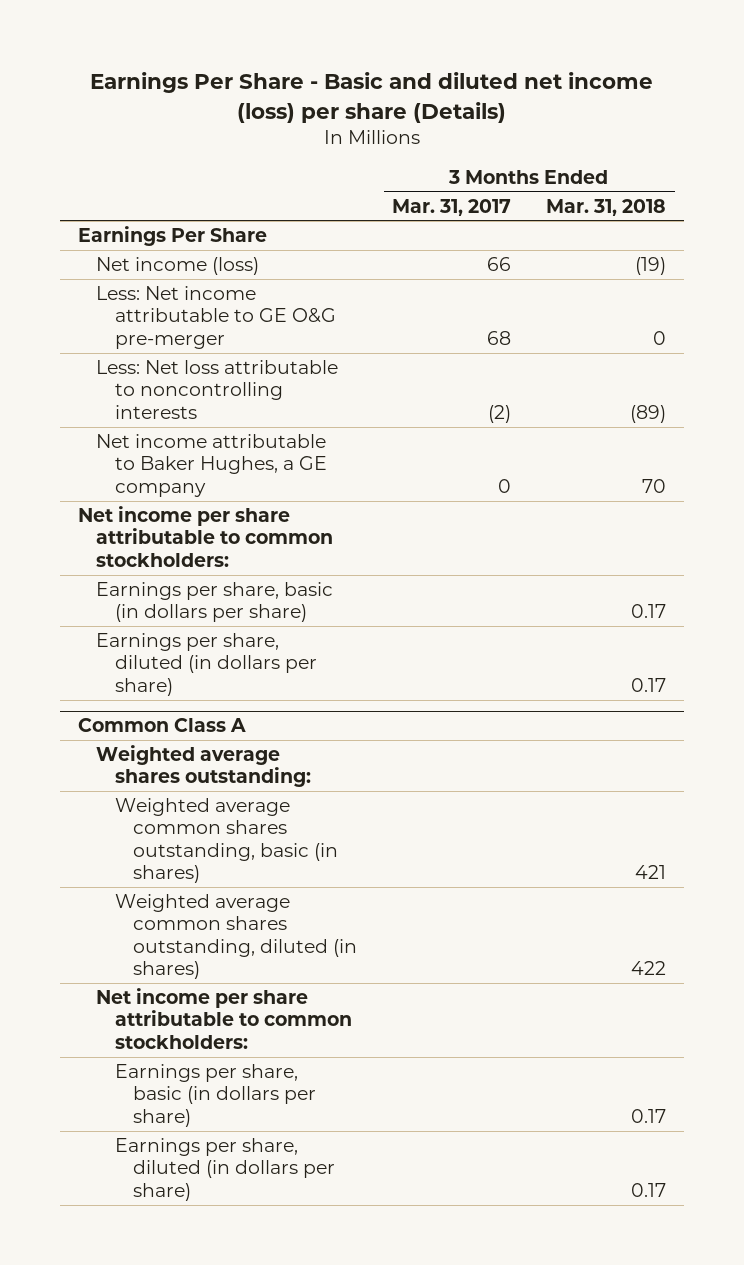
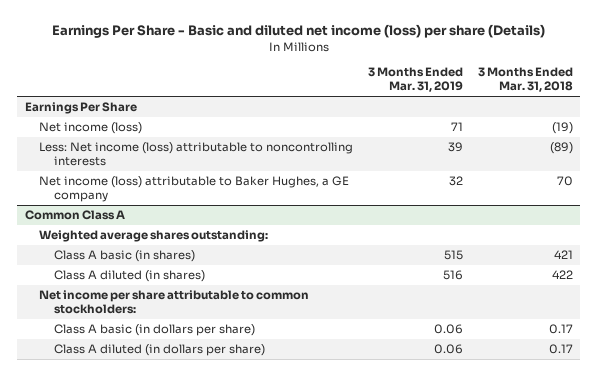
- | 3 Months Ended Mar. 31, 2017 | 3 Months Ended Mar. 31, 2018
+ | 3 Months Ended Mar. 31, 2019 | 3 Months Ended Mar. 31, 2018
- Less: Net income attributable to GE O&G pre-merger | 68 | 0
- Less: Net loss attributable to noncontrolling interests | (2) | (89)
- Net income attributable to Baker Hughes, a GE company | 0 | 70
- Net income per share attributable to common stockholders:
- Earnings per share, basic (in dollars per share) | | 0.17
- Earnings per share, diluted (in dollars per share) | | 0.17
+ Less: Net income (loss) attributable to noncontrolling interests | 39 | (89)
+ Net income (loss) attributable to Baker Hughes, a GE company | 32 | 70
@ Common Class A
- Weighted average common shares outstanding, basic (in shares) | | 421
- Weighted average common shares outstanding, diluted (in shares) | | 422
+ Class A basic (in shares) | 515 | 421
+ Class A diluted (in shares) | 516 | 422
- Earnings per share, basic (in dollars per share) | | 0.17
- Earnings per share, diluted (in dollars per share) | | 0.17
+ Class A basic (in dollars per share) | 0.06 | 0.17
+ Class A diluted (in dollars per share) | 0.06 | 0.17

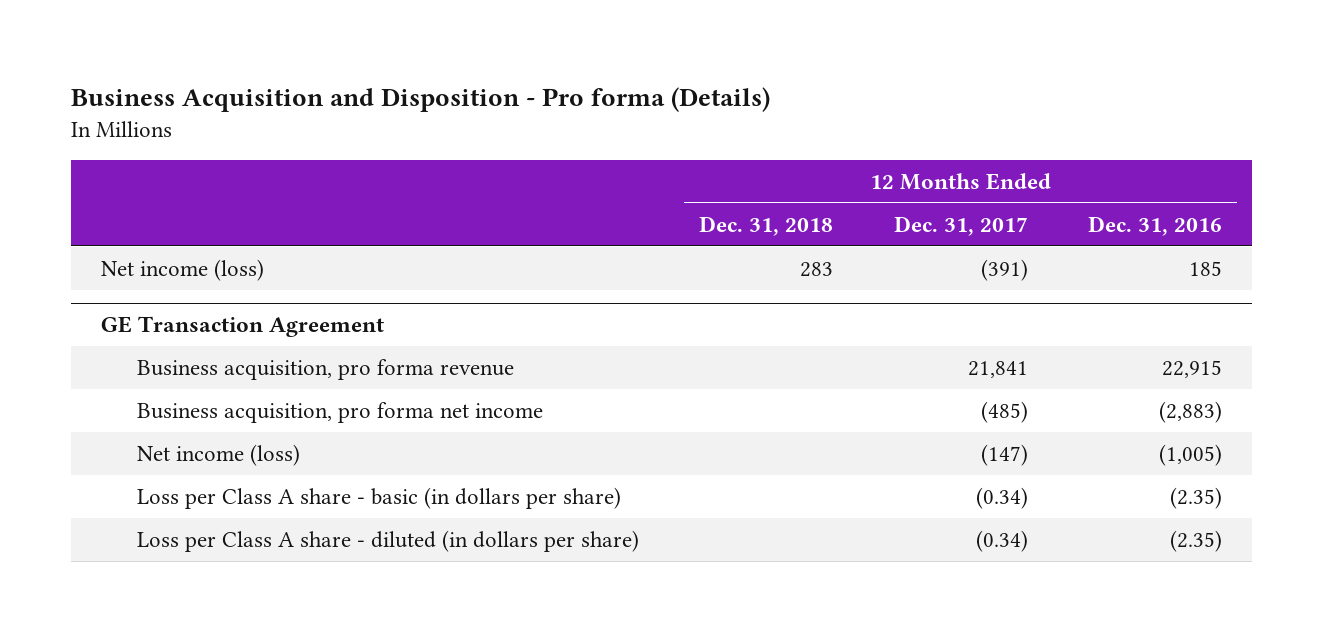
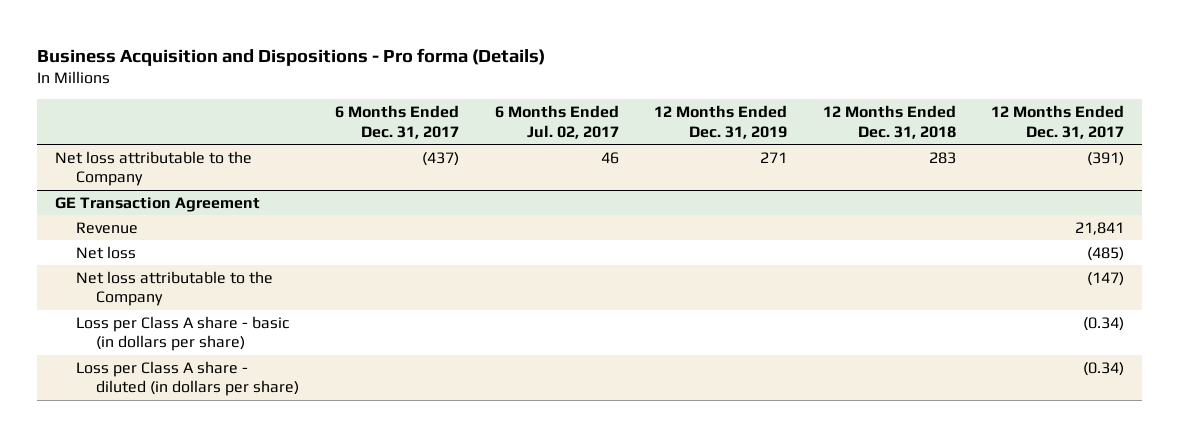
- Business Acquisition and Disposition - Pro forma (Details)
+ Business Acquisition and Dispositions - Pro forma (Details)
- | 12 Months Ended Dec. 31, 2018 | 12 Months Ended Dec. 31, 2017 | 12 Months Ended Dec. 31, 2016
+ | 6 Months Ended Dec. 31, 2017 | 6 Months Ended Jul. 02, 2017 | 12 Months Ended Dec. 31, 2019 | 12 Months Ended Dec. 31, 2018 | 12 Months Ended Dec. 31, 2017
- Net income (loss) | 283 | (391) | 185
+ Net loss attributable to the Company | (437) | 46 | 271 | 283 | (391)
@ GE Transaction Agreement
- Business acquisition, pro forma revenue | | 21,841 | 22,915
- Business acquisition, pro forma net income | | (485) | (2,883)
- Net income (loss) | | (147) | (1,005)
+ Revenue | | | | | 21,841
+ Net loss | | | | | (485)
+ Net loss attributable to the Company | | | | | (147)

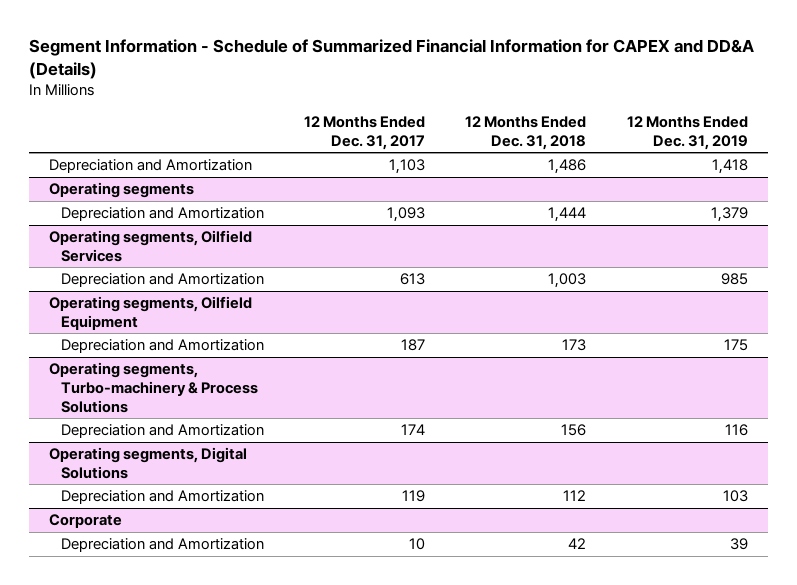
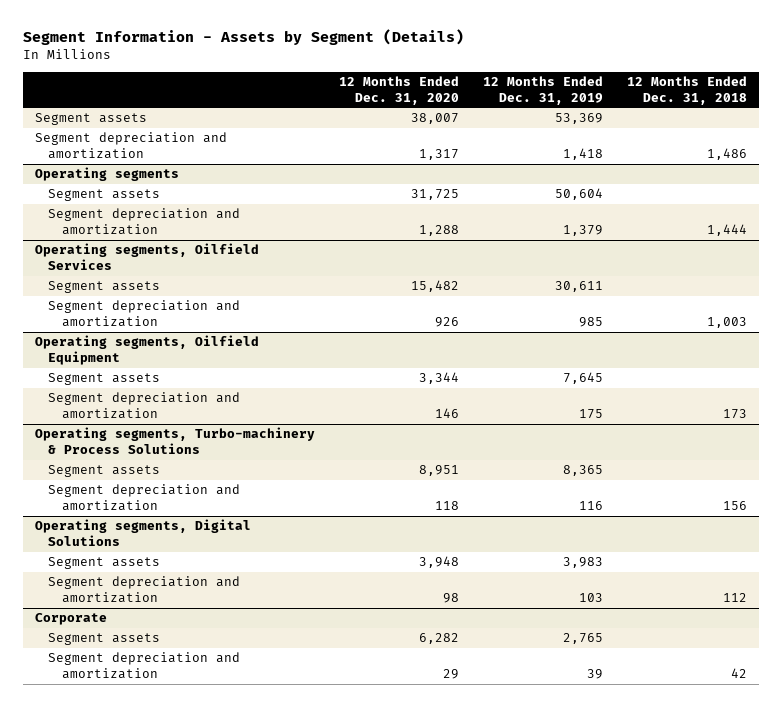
- Segment Information - Schedule of Summarized Financial Information for CAPEX and DD&A (Details)
+ Segment Information - Assets by Segment (Details)
- | 12 Months Ended Dec. 31, 2017 | 12 Months Ended Dec. 31, 2018 | 12 Months Ended Dec. 31, 2019
+ | 12 Months Ended Dec. 31, 2020 | 12 Months Ended Dec. 31, 2019 | 12 Months Ended Dec. 31, 2018
- Depreciation and Amortization | 1,103 | 1,486 | 1,418
+ Segment assets | 38,007 | 53,369 |
+ Segment depreciation and amortization | 1,317 | 1,418 | 1,486
@ Operating segments
- Depreciation and Amortization | 1,093 | 1,444 | 1,379
+ Segment assets | 31,725 | 50,604 |
+ Segment depreciation and amortization | 1,288 | 1,379 | 1,444
@ Operating segments, Oilfield Services
- Depreciation and Amortization | 613 | 1,003 | 985
+ Segment assets | 15,482 | 30,611 |
+ Segment depreciation and amortization | 926 | 985 | 1,003
@ Operating segments, Oilfield Equipment
- Depreciation and Amortization | 187 | 173 | 175
+ Segment assets | 3,344 | 7,645 |
+ Segment depreciation and amortization | 146 | 175 | 173
@ Operating segments, Turbo-machinery & Process Solutions
- Depreciation and Amortization | 174 | 156 | 116
+ Segment assets | 8,951 | 8,365 |
+ Segment depreciation and amortization | 118 | 116 | 156
@ Operating segments, Digital Solutions
- Depreciation and Amortization | 119 | 112 | 103
+ Segment assets | 3,948 | 3,983 |
+ Segment depreciation and amortization | 98 | 103 | 112
@ Corporate
- Depreciation and Amortization | 10 | 42 | 39
+ Segment assets | 6,282 | 2,765 |
+ Segment depreciation and amortization | 29 | 39 | 42

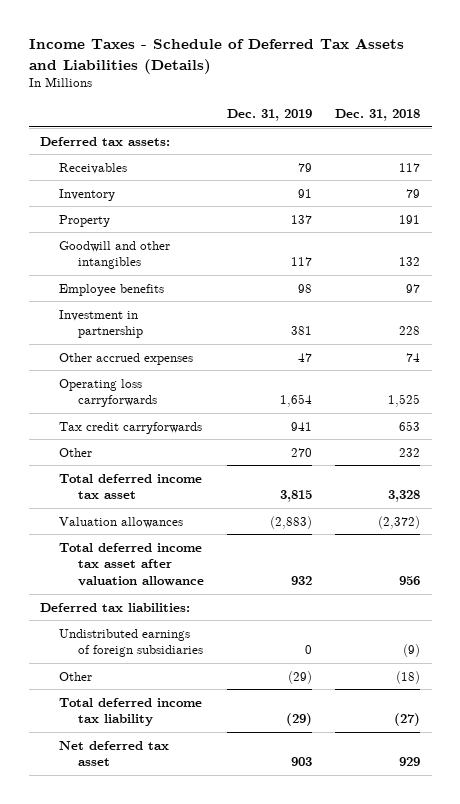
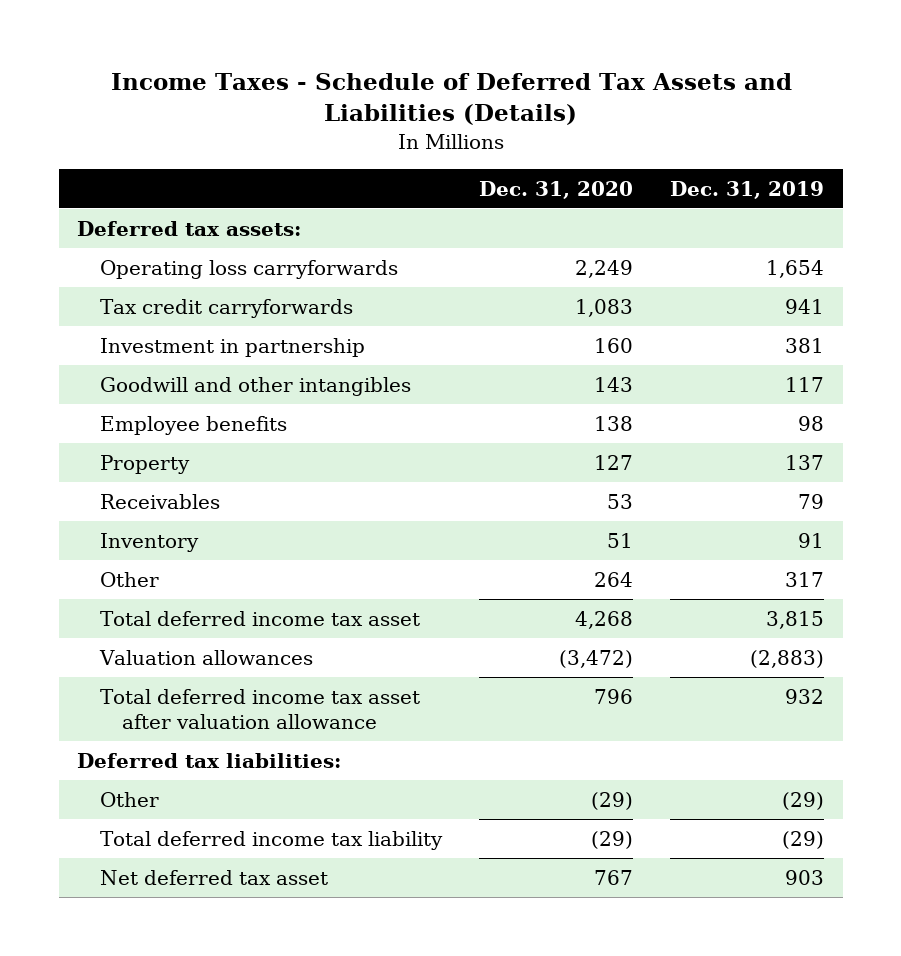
- | Dec. 31, 2019 | Dec. 31, 2018
+ | Dec. 31, 2020 | Dec. 31, 2019
- Other accrued expenses | 47 | 74
- Other | 270 | 232
moved down: Investment in partnership | 160 | 381
moved down: Goodwill and other intangibles | 143 | 117
moved down: Employee benefits | 138 | 98
moved down: Property | 127 | 137
moved down: Receivables | 53 | 79
moved down: Inventory | 51 | 91
+ Other | 264 | 317
- Undistributed earnings of foreign subsidiaries | 0 | (9)

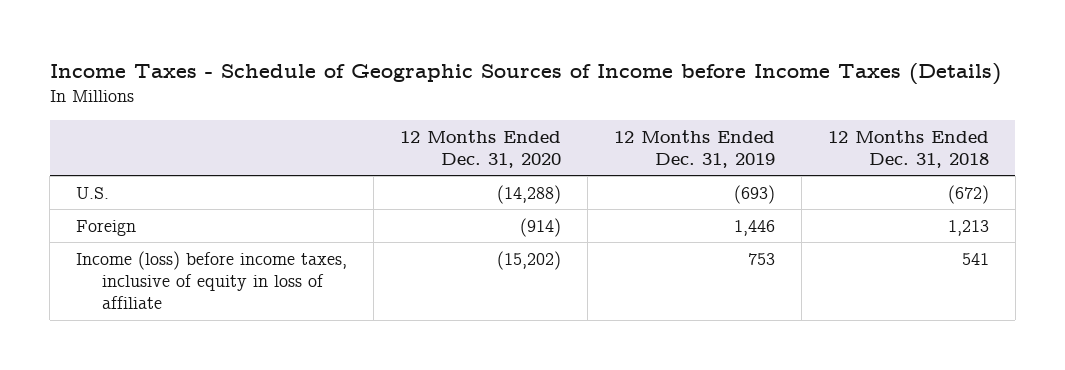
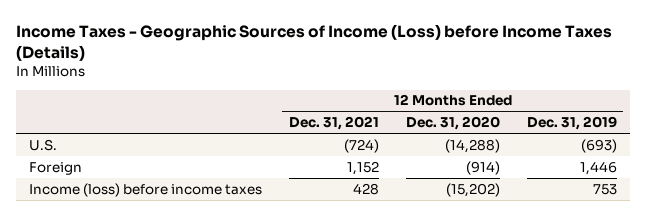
- Income Taxes - Schedule of Geographic Sources of Income before Income Taxes (Details)
+ Income Taxes - Geographic Sources of Income (Loss) before Income Taxes (Details)
- | 12 Months Ended Dec. 31, 2020 | 12 Months Ended Dec. 31, 2019 | 12 Months Ended Dec. 31, 2018
+ | 12 Months Ended Dec. 31, 2021 | 12 Months Ended Dec. 31, 2020 | 12 Months Ended Dec. 31, 2019
- Income (loss) before income taxes, inclusive of equity in loss of affiliate | (15,202) | 753 | 541
+ Income (loss) before income taxes | 428 | (15,202) | 753

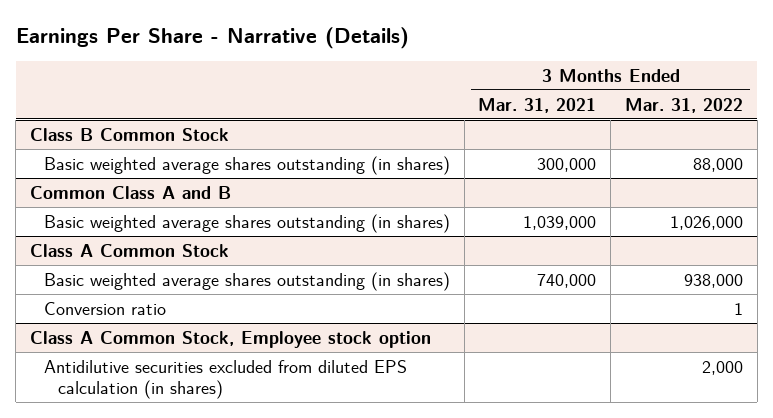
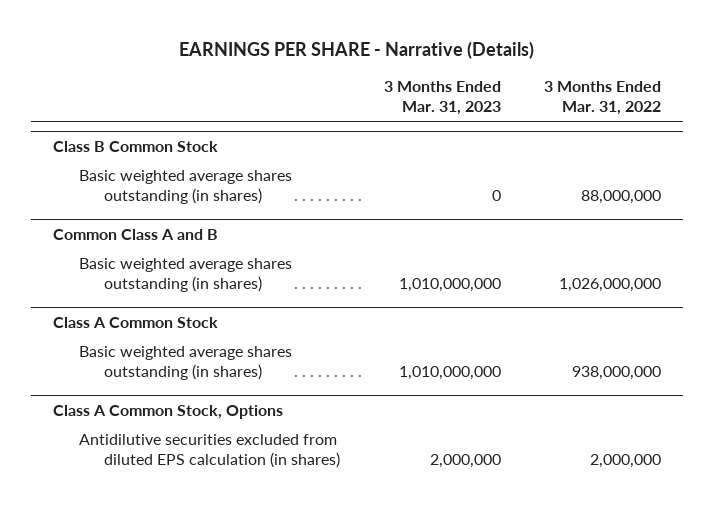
- Earnings Per Share - Narrative (Details)
+ EARNINGS PER SHARE - Narrative (Details)
- | 3 Months Ended Mar. 31, 2021 | 3 Months Ended Mar. 31, 2022
+ | 3 Months Ended Mar. 31, 2023 | 3 Months Ended Mar. 31, 2022
@ Class B Common Stock
- Basic weighted average shares outstanding (in shares) | 300,000 | 88,000
+ Basic weighted average shares outstanding (in shares) | 0 | 88,000,000
@ Common Class A and B
- Basic weighted average shares outstanding (in shares) | 1,039,000 | 1,026,000
+ Basic weighted average shares outstanding (in shares) | 1,010,000,000 | 1,026,000,000
@ Class A Common Stock
- Basic weighted average shares outstanding (in shares) | 740,000 | 938,000
- Conversion ratio | | 1
- Class A Common Stock, Employee stock option
- Antidilutive securities excluded from diluted EPS calculation (in shares) | | 2,000
@ Class A Common Stock
+ Basic weighted average shares outstanding (in shares) | 1,010,000,000 | 938,000,000
+ Class A Common Stock, Options
+ Antidilutive securities excluded from diluted EPS calculation (in shares) | 2,000,000 | 2,000,000

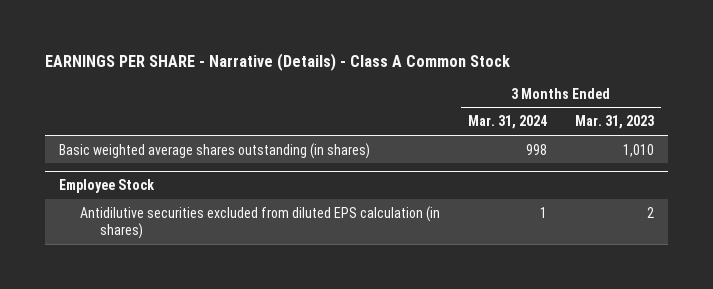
- EARNINGS PER SHARE - Narrative (Details)
+ EARNINGS PER SHARE - Narrative (Details) - Class A Common Stock
- | 3 Months Ended Mar. 31, 2023 | 3 Months Ended Mar. 31, 2022
+ | 3 Months Ended Mar. 31, 2024 | 3 Months Ended Mar. 31, 2023
- Class B Common Stock
- Basic weighted average shares outstanding (in shares) | 0 | 88,000,000
- Common Class A and B
- Basic weighted average shares outstanding (in shares) | 1,010,000,000 | 1,026,000,000
- Class A Common Stock
- Basic weighted average shares outstanding (in shares) | 1,010,000,000 | 938,000,000
- Class A Common Stock, Options
- Antidilutive securities excluded from diluted EPS calculation (in shares) | 2,000,000 | 2,000,000
+ Basic weighted average shares outstanding (in shares) | 998 | 1,010
+ Employee Stock
+ Antidilutive securities excluded from diluted EPS calculation (in shares) | 1 | 2

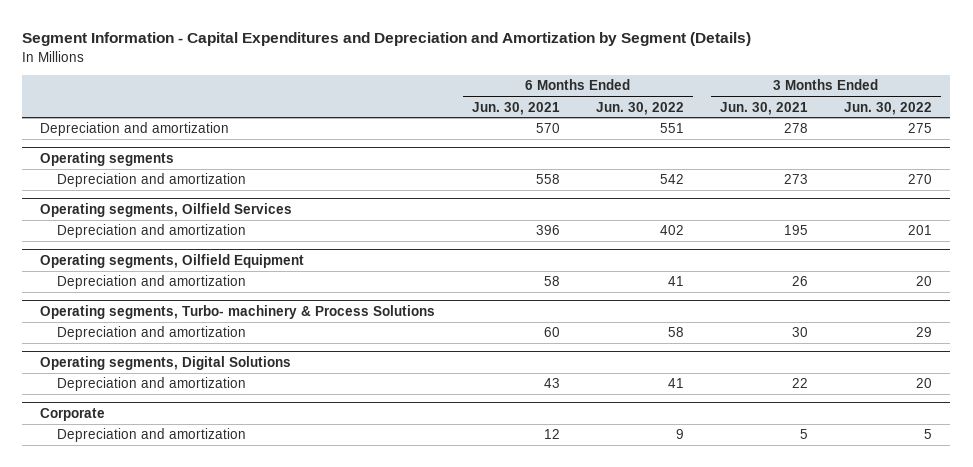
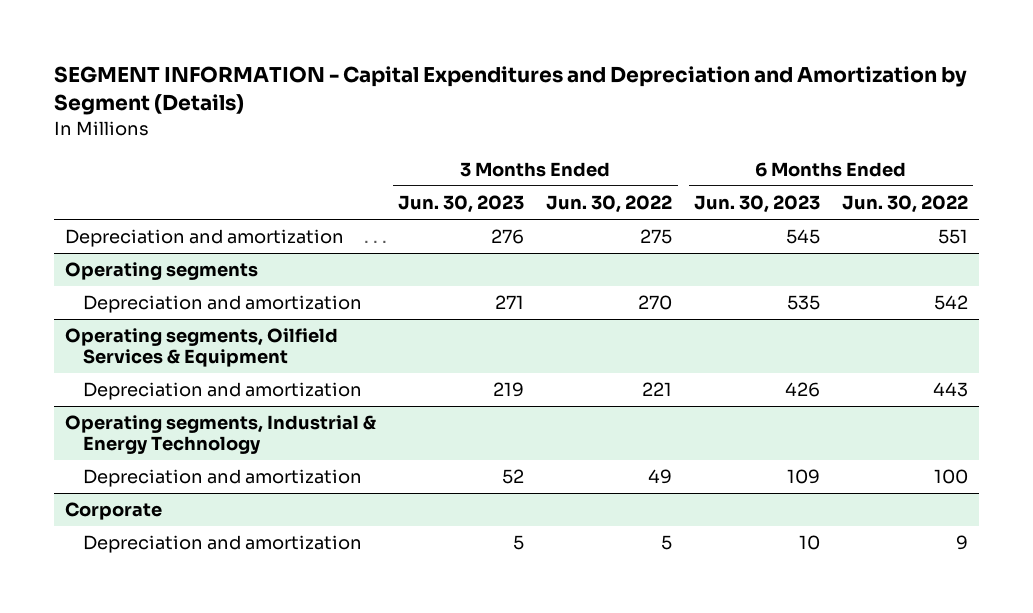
- Segment Information - Capital Expenditures and Depreciation and Amortization by Segment (Details)
+ SEGMENT INFORMATION - Capital Expenditures and Depreciation and Amortization by Segment (Details)
- | 6 Months Ended Jun. 30, 2021 | 6 Months Ended Jun. 30, 2022 | 3 Months Ended Jun. 30, 2021 | 3 Months Ended Jun. 30, 2022
+ | 3 Months Ended Jun. 30, 2023 | 3 Months Ended Jun. 30, 2022 | 6 Months Ended Jun. 30, 2023 | 6 Months Ended Jun. 30, 2022
- Operating segments, Oilfield Services
- Depreciation and amortization | 396 | 402 | 195 | 201
- Operating segments, Oilfield Equipment
- Depreciation and amortization | 58 | 41 | 26 | 20
- Operating segments, Turbo- machinery & Process Solutions
- Depreciation and amortization | 60 | 58 | 30 | 29
- Operating segments, Digital Solutions
- Depreciation and amortization | 43 | 41 | 22 | 20
+ Operating segments, Oilfield Services & Equipment
+ Depreciation and amortization | 219 | 221 | 426 | 443
+ Operating segments, Industrial & Energy Technology
+ Depreciation and amortization | 52 | 49 | 109 | 100

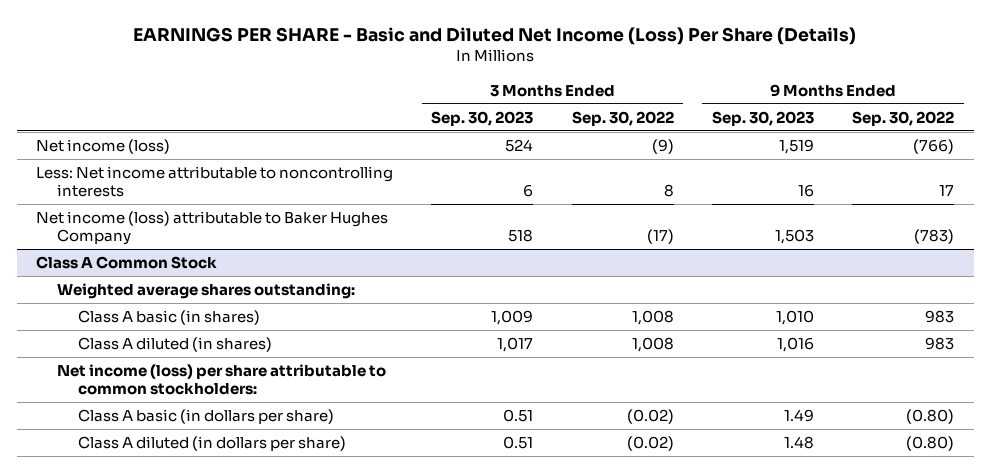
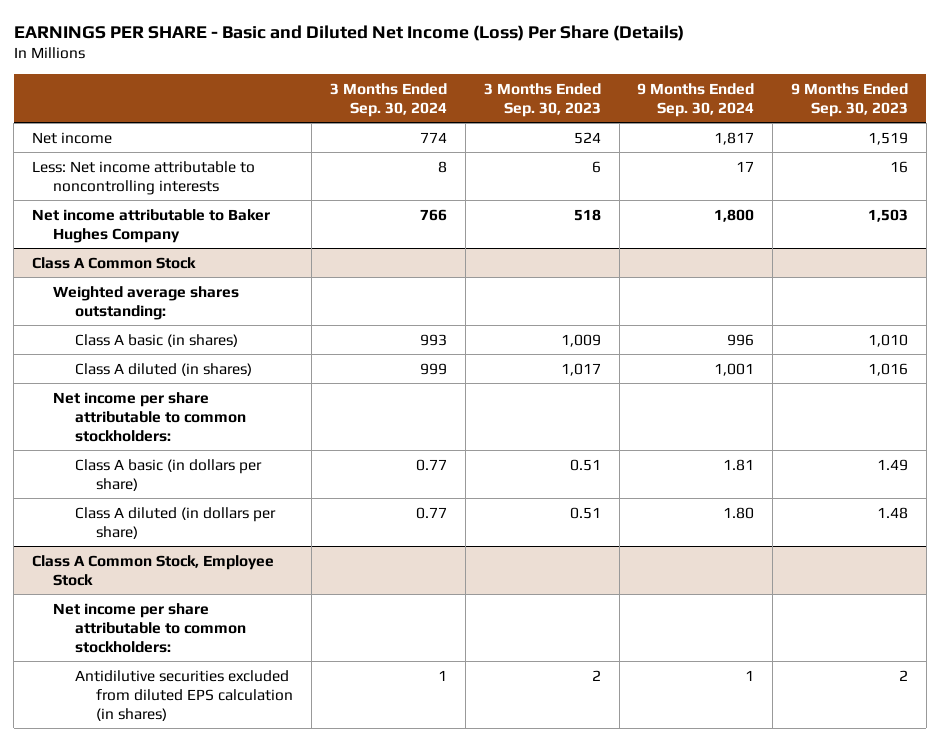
- | 3 Months Ended Sep. 30, 2023 | 3 Months Ended Sep. 30, 2022 | 9 Months Ended Sep. 30, 2023 | 9 Months Ended Sep. 30, 2022
+ | 3 Months Ended Sep. 30, 2024 | 3 Months Ended Sep. 30, 2023 | 9 Months Ended Sep. 30, 2024 | 9 Months Ended Sep. 30, 2023
- Net income (loss) | 524 | (9) | 1,519 | (766)
+ Net income | 774 | 524 | 1,817 | 1,519
- Net income (loss) attributable to Baker Hughes Company | 518 | (17) | 1,503 | (783)
+ Net income attributable to Baker Hughes Company | 766 | 518 | 1,800 | 1,503
@ Class A Common Stock
- Net income (loss) per share attributable to common stockholders:
+ Net income per share attributable to common stockholders:
+ Class A Common Stock, Employee Stock
+ Net income per share attributable to common stockholders:
+ Antidilutive securities excluded from diluted EPS calculation (in shares) | 1 | 2 | 1 | 2

